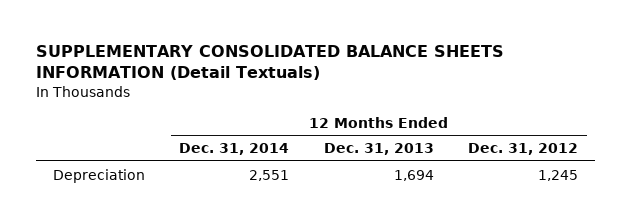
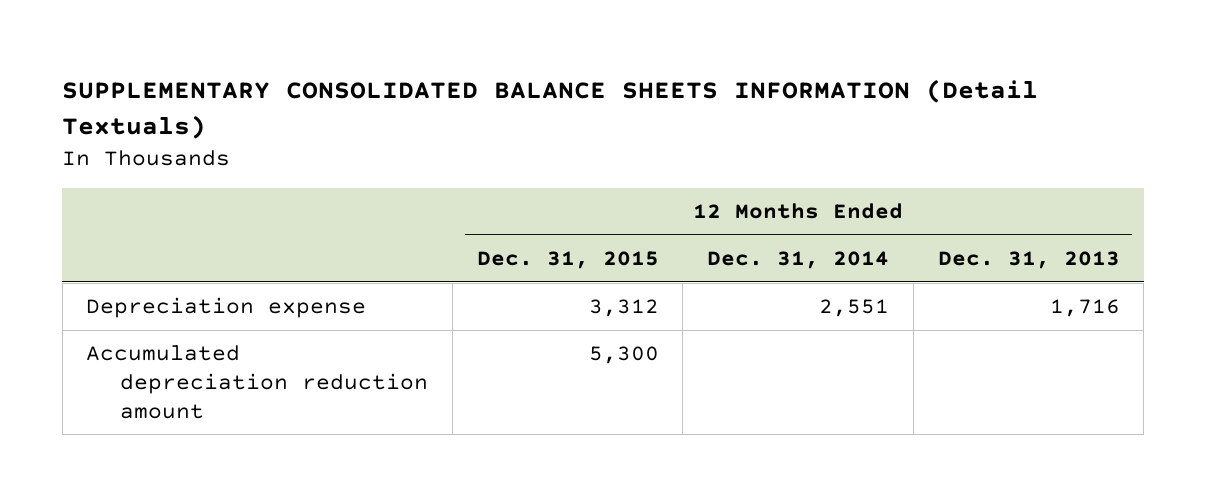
- | 12 Months Ended Dec. 31, 2014 | 12 Months Ended Dec. 31, 2013 | 12 Months Ended Dec. 31, 2012
+ | 12 Months Ended Dec. 31, 2015 | 12 Months Ended Dec. 31, 2014 | 12 Months Ended Dec. 31, 2013
- Depreciation | 2,551 | 1,694 | 1,245
+ Depreciation expense | 3,312 | 2,551 | 1,716
+ Accumulated depreciation reduction amount | 5,300 | |

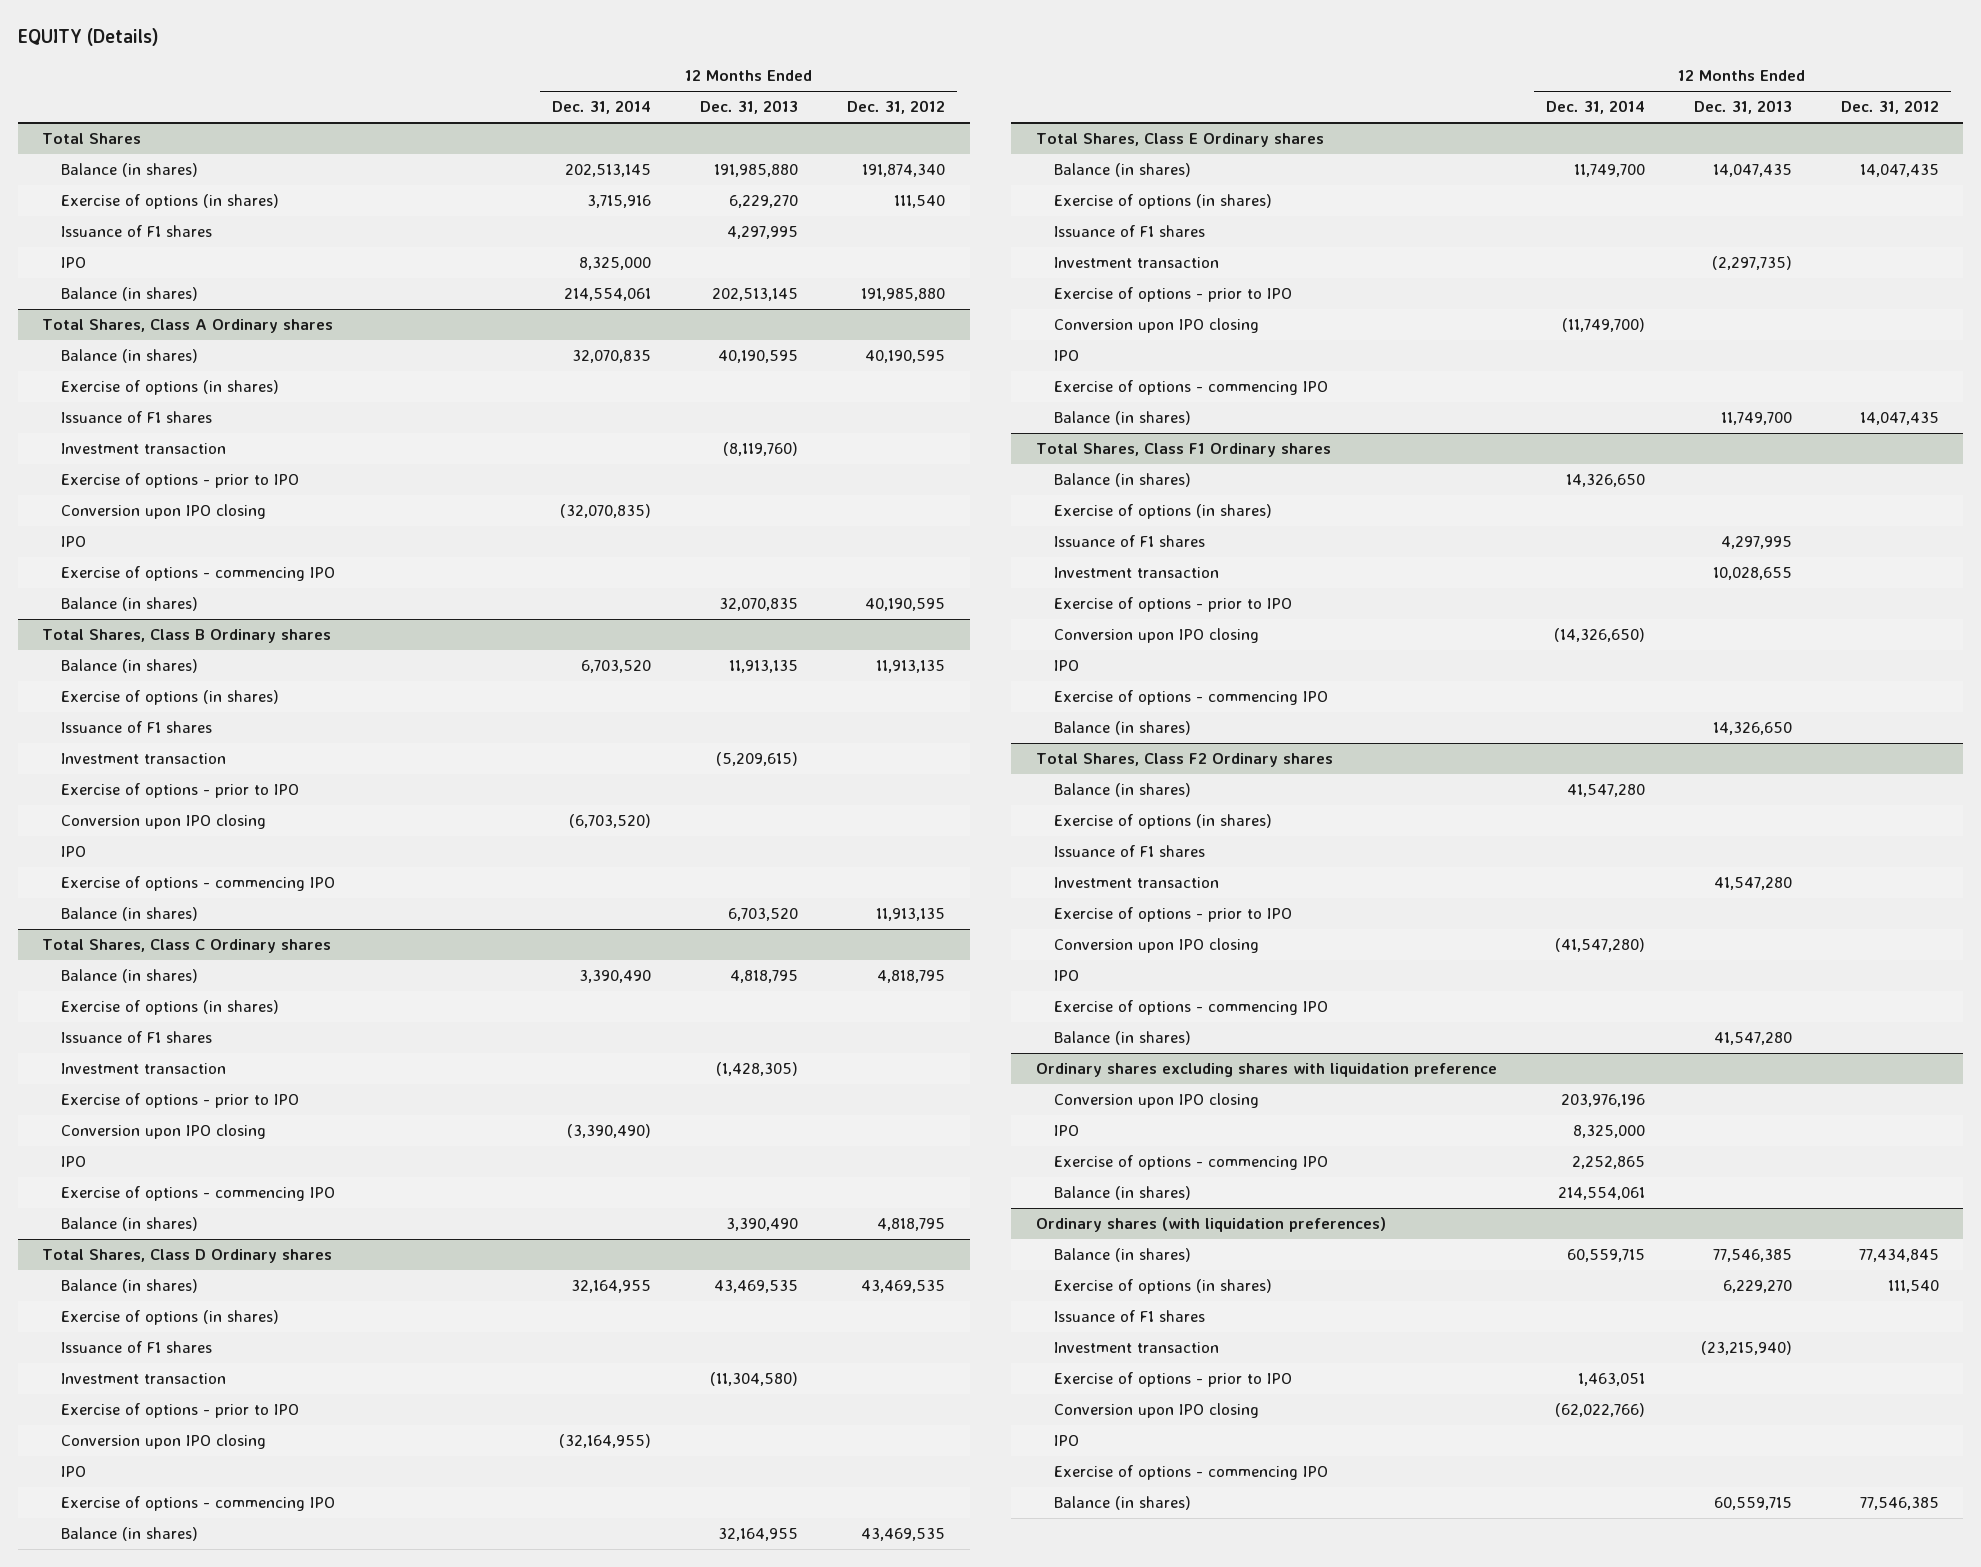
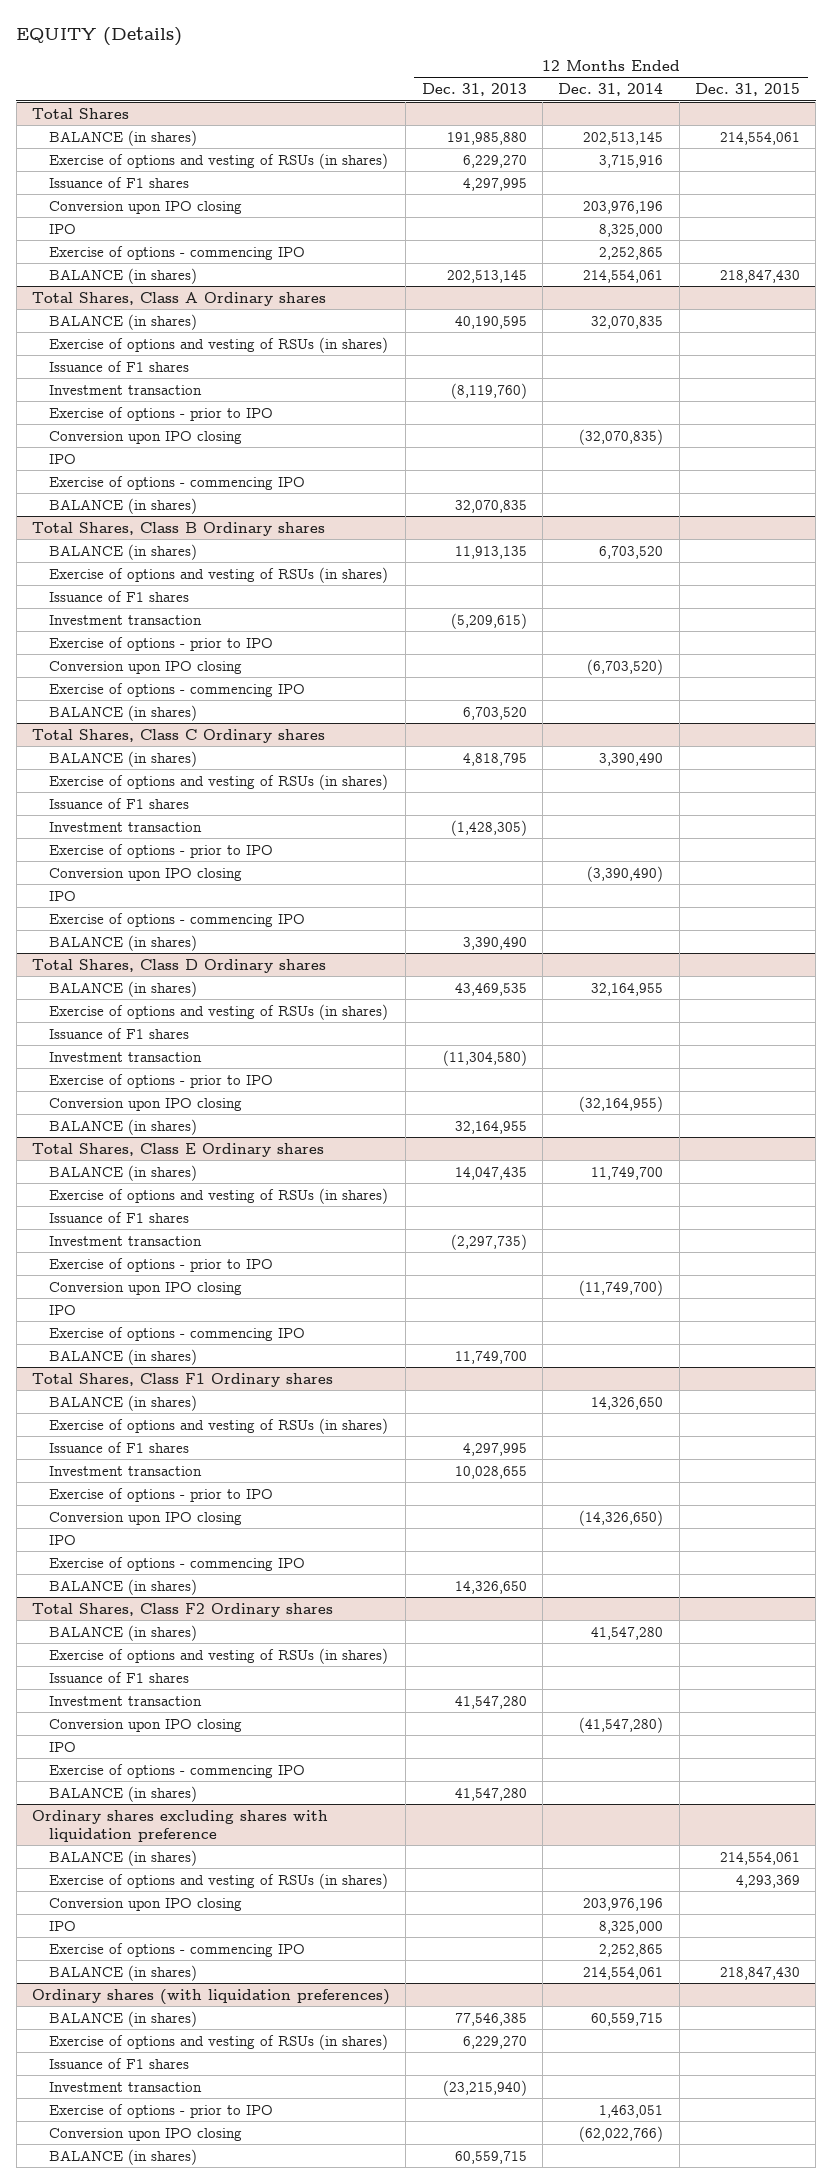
- | 12 Months Ended Dec. 31, 2014 | 12 Months Ended Dec. 31, 2013 | 12 Months Ended Dec. 31, 2012
+ | 12 Months Ended Dec. 31, 2013 | 12 Months Ended Dec. 31, 2014 | 12 Months Ended Dec. 31, 2015
@ Total Shares
- Balance (in shares) | 202,513,145 | 191,985,880 | 191,874,340
- Exercise of options (in shares) | 3,715,916 | 6,229,270 | 111,540
+ BALANCE (in shares) | 191,985,880 | 202,513,145 | 214,554,061
+ Exercise of options and vesting of RSUs (in shares) | 6,229,270 | 3,715,916 |
+ Conversion upon IPO closing | | 203,976,196 |
- Balance (in shares) | 214,554,061 | 202,513,145 | 191,985,880
+ Exercise of options - commencing IPO | | 2,252,865 |
+ BALANCE (in shares) | 202,513,145 | 214,554,061 | 218,847,430
@ Total Shares, Class A Ordinary shares
- Balance (in shares) | 32,070,835 | 40,190,595 | 40,190,595
- Exercise of options (in shares)
+ BALANCE (in shares) | 40,190,595 | 32,070,835 |
+ Exercise of options and vesting of RSUs (in shares)
- Balance (in shares) | | 32,070,835 | 40,190,595
+ BALANCE (in shares) | 32,070,835 | |
@ Total Shares, Class B Ordinary shares
- Balance (in shares) | 6,703,520 | 11,913,135 | 11,913,135
- Exercise of options (in shares)
+ BALANCE (in shares) | 11,913,135 | 6,703,520 |
+ Exercise of options and vesting of RSUs (in shares)
- IPO
- Balance (in shares) | | 6,703,520 | 11,913,135
+ BALANCE (in shares) | 6,703,520 | |
@ Total Shares, Class C Ordinary shares
- Balance (in shares) | 3,390,490 | 4,818,795 | 4,818,795
- Exercise of options (in shares)
+ BALANCE (in shares) | 4,818,795 | 3,390,490 |
+ Exercise of options and vesting of RSUs (in shares)
- Balance (in shares) | | 3,390,490 | 4,818,795
+ BALANCE (in shares) | 3,390,490 | |
@ Total Shares, Class D Ordinary shares
- Balance (in shares) | 32,164,955 | 43,469,535 | 43,469,535
- Exercise of options (in shares)
+ BALANCE (in shares) | 43,469,535 | 32,164,955 |
+ Exercise of options and vesting of RSUs (in shares)
- IPO
- Exercise of options - commencing IPO
- Balance (in shares) | | 32,164,955 | 43,469,535
+ BALANCE (in shares) | 32,164,955 | |
@ Total Shares, Class E Ordinary shares
- Balance (in shares) | 11,749,700 | 14,047,435 | 14,047,435
- Exercise of options (in shares)
+ BALANCE (in shares) | 14,047,435 | 11,749,700 |
+ Exercise of options and vesting of RSUs (in shares)
- Balance (in shares) | | 11,749,700 | 14,047,435
+ BALANCE (in shares) | 11,749,700 | |
@ Total Shares, Class F1 Ordinary shares
- Balance (in shares) | 14,326,650 | |
- Exercise of options (in shares)
+ BALANCE (in shares) | | 14,326,650 |
+ Exercise of options and vesting of RSUs (in shares)
- Balance (in shares) | | 14,326,650 |
+ BALANCE (in shares) | 14,326,650 | |
@ Total Shares, Class F2 Ordinary shares
- Balance (in shares) | 41,547,280 | |
- Exercise of options (in shares)
+ BALANCE (in shares) | | 41,547,280 |
+ Exercise of options and vesting of RSUs (in shares)
- Exercise of options - prior to IPO
- Balance (in shares) | | 41,547,280 |
+ BALANCE (in shares) | 41,547,280 | |
@ Ordinary shares excluding shares with liquidation preference
+ BALANCE (in shares) | | | 214,554,061
+ Exercise of options and vesting of RSUs (in shares) | | | 4,293,369
- Balance (in shares) | 214,554,061 | |
+ BALANCE (in shares) | | 214,554,061 | 218,847,430
@ Ordinary shares (with liquidation preferences)
- Balance (in shares) | 60,559,715 | 77,546,385 | 77,434,845
- Exercise of options (in shares) | | 6,229,270 | 111,540
+ BALANCE (in shares) | 77,546,385 | 60,559,715 |
+ Exercise of options and vesting of RSUs (in shares) | 6,229,270 | |
- IPO
- Exercise of options - commencing IPO
- Balance (in shares) | | 60,559,715 | 77,546,385
+ BALANCE (in shares) | 60,559,715 | |

